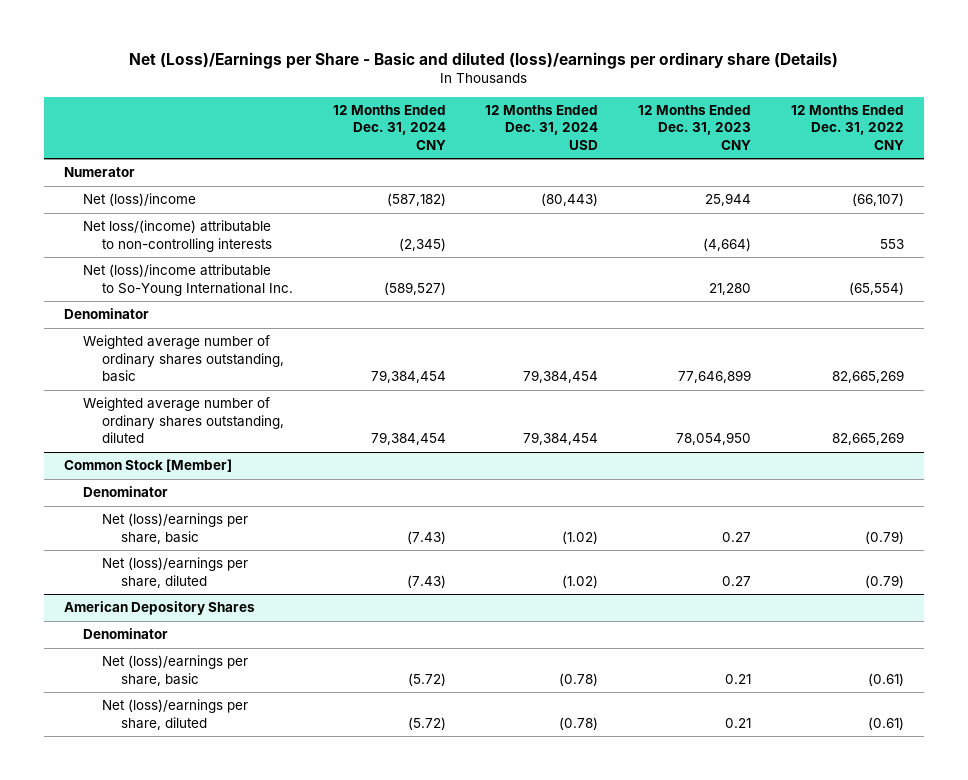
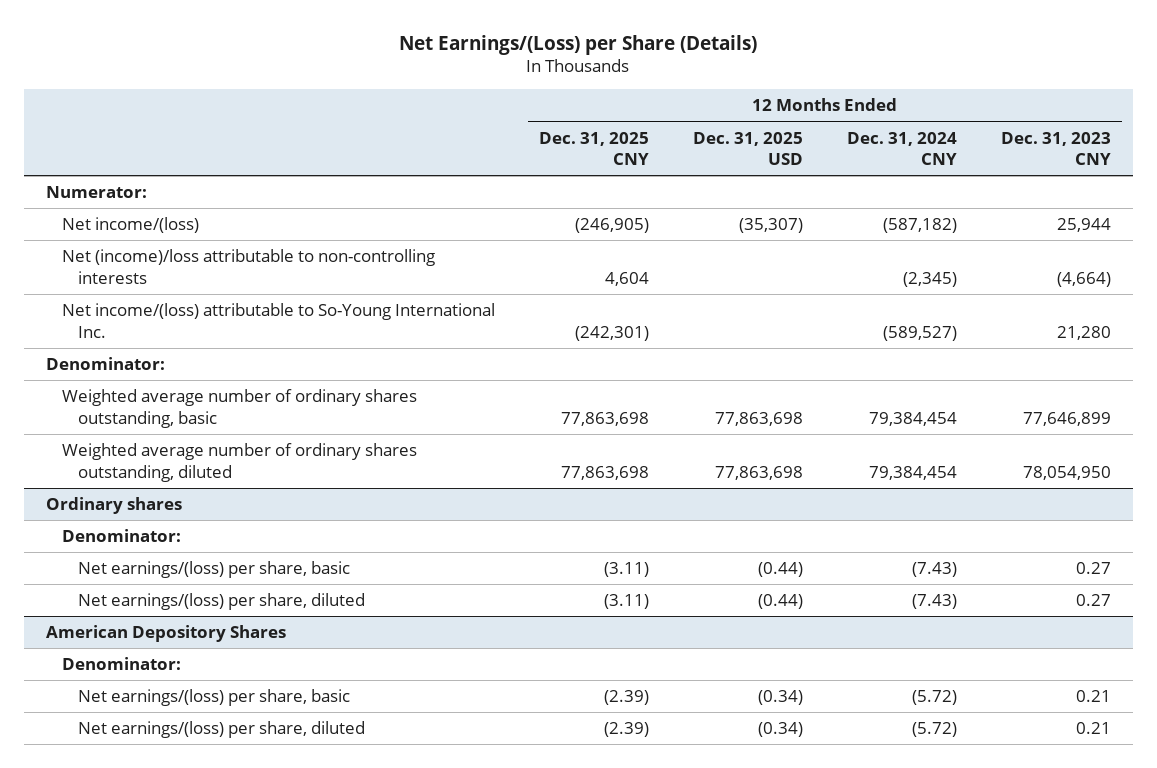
- Net (Loss)/Earnings per Share - Basic and diluted (loss)/earnings per ordinary share (Details)
+ Net Earnings/(Loss) per Share (Details)
- | 12 Months Ended Dec. 31, 2024 CNY | 12 Months Ended Dec. 31, 2024 USD | 12 Months Ended Dec. 31, 2023 CNY | 12 Months Ended Dec. 31, 2022 CNY
+ | 12 Months Ended Dec. 31, 2025 CNY | 12 Months Ended Dec. 31, 2025 USD | 12 Months Ended Dec. 31, 2024 CNY | 12 Months Ended Dec. 31, 2023 CNY
- Numerator
- Net (loss)/income | (587,182) | (80,443) | 25,944 | (66,107)
- Net loss/(income) attributable to non-controlling interests | (2,345) | | (4,664) | 553
- Net (loss)/income attributable to So-Young International Inc. | (589,527) | | 21,280 | (65,554)
- Denominator
+ Numerator:
+ Net income/(loss) | (246,905) | (35,307) | (587,182) | 25,944
+ Net (income)/loss attributable to non-controlling interests | 4,604 | | (2,345) | (4,664)
+ Net income/(loss) attributable to So-Young International Inc. | (242,301) | | (589,527) | 21,280
+ Denominator:
- Common Stock [Member]
- Denominator
- Net (loss)/earnings per share, basic | (7.43) | (1.02) | 0.27 | (0.79)
- Net (loss)/earnings per share, diluted | (7.43) | (1.02) | 0.27 | (0.79)
+ Ordinary shares
+ Denominator:
+ Net earnings/(loss) per share, basic | (3.11) | (0.44) | (7.43) | 0.27
+ Net earnings/(loss) per share, diluted | (3.11) | (0.44) | (7.43) | 0.27
@ American Depository Shares
- Denominator
- Net (loss)/earnings per share, basic | (5.72) | (0.78) | 0.21 | (0.61)
- Net (loss)/earnings per share, diluted | (5.72) | (0.78) | 0.21 | (0.61)
+ Denominator:
+ Net earnings/(loss) per share, basic | (2.39) | (0.34) | (5.72) | 0.21
+ Net earnings/(loss) per share, diluted | (2.39) | (0.34) | (5.72) | 0.21

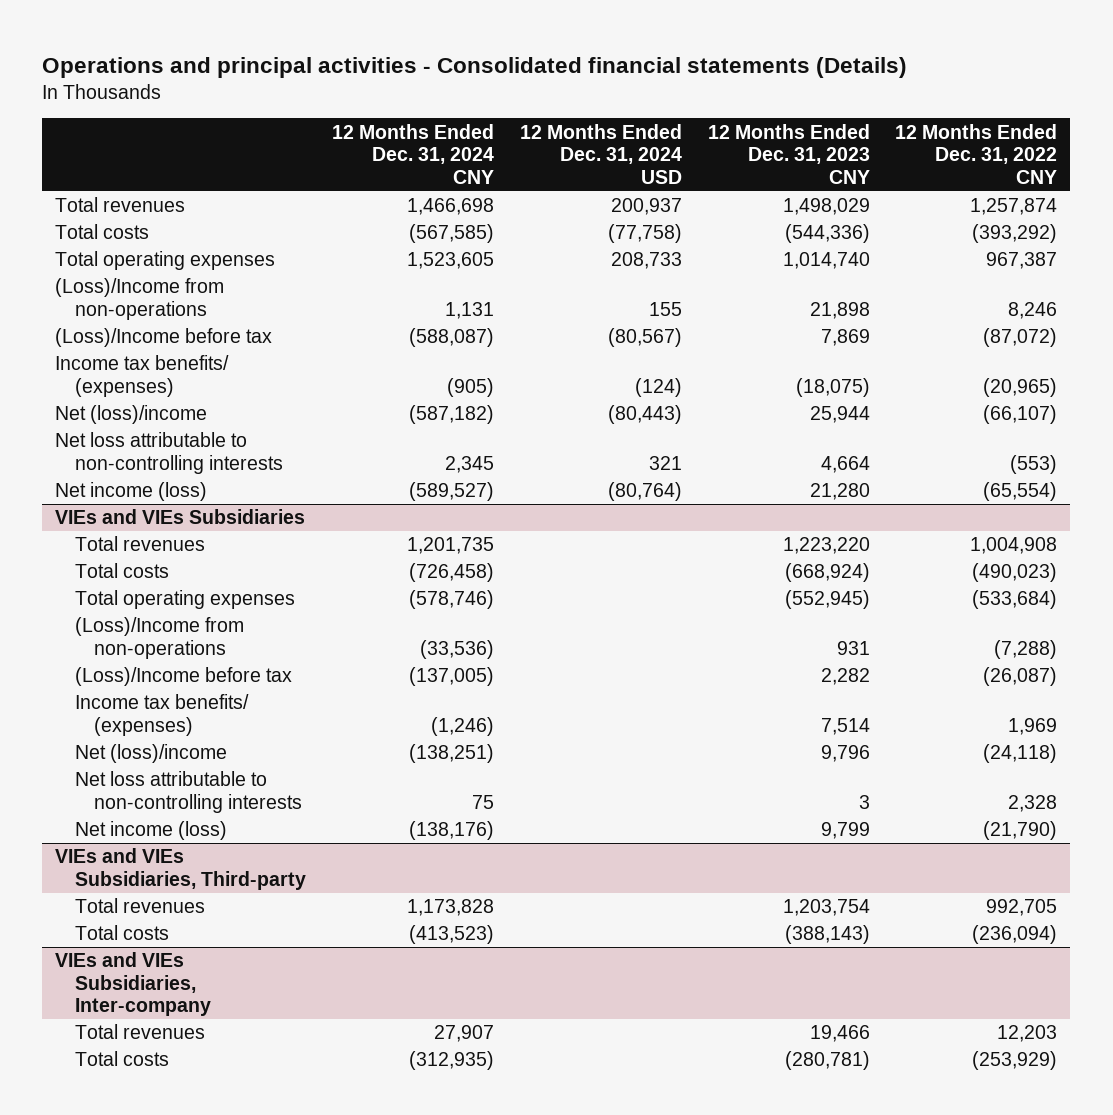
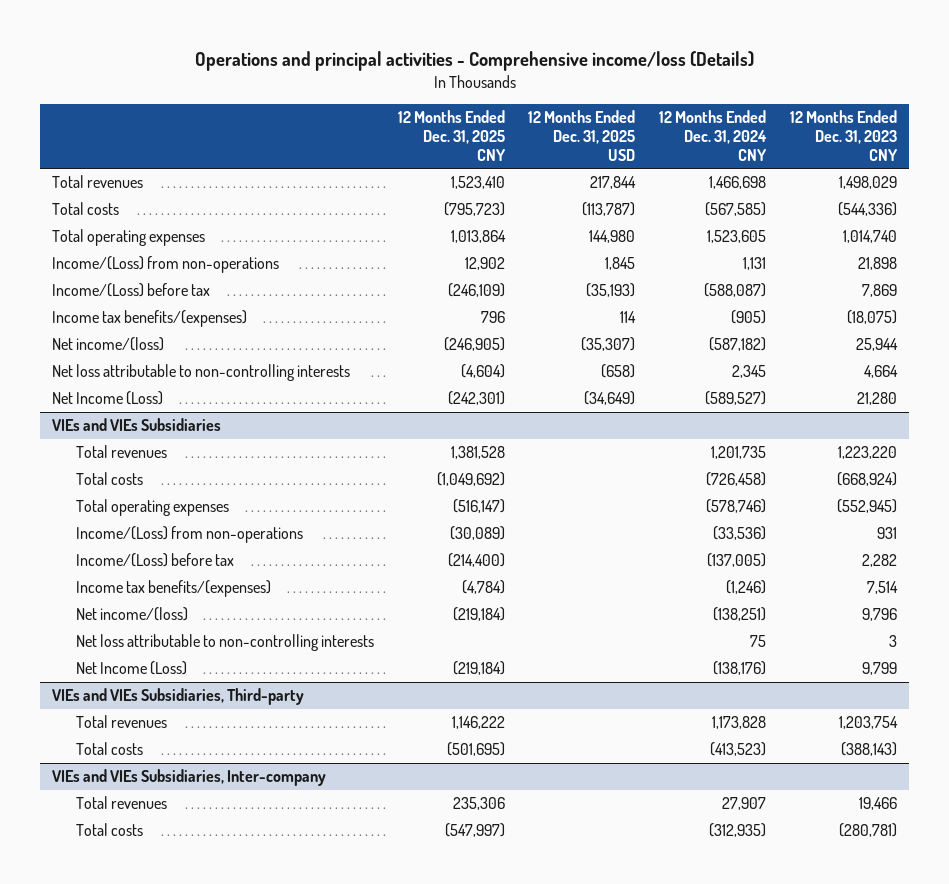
- Operations and principal activities - Consolidated financial statements (Details)
+ Operations and principal activities - Comprehensive income/loss (Details)
- | 12 Months Ended Dec. 31, 2024 CNY | 12 Months Ended Dec. 31, 2024 USD | 12 Months Ended Dec. 31, 2023 CNY | 12 Months Ended Dec. 31, 2022 CNY
+ | 12 Months Ended Dec. 31, 2025 CNY | 12 Months Ended Dec. 31, 2025 USD | 12 Months Ended Dec. 31, 2024 CNY | 12 Months Ended Dec. 31, 2023 CNY
- (Loss)/Income from non-operations | 1,131 | 155 | 21,898 | 8,246
- (Loss)/Income before tax | (588,087) | (80,567) | 7,869 | (87,072)
- Income tax benefits/ (expenses) | (905) | (124) | (18,075) | (20,965)
- Net (loss)/income | (587,182) | (80,443) | 25,944 | (66,107)
+ Income/(Loss) from non-operations | 12,902 | 1,845 | 1,131 | 21,898
+ Income/(Loss) before tax | (246,109) | (35,193) | (588,087) | 7,869
+ Income tax benefits/(expenses) | 796 | 114 | (905) | (18,075)
+ Net income/(loss) | (246,905) | (35,307) | (587,182) | 25,944
- Net income (loss) | (589,527) | (80,764) | 21,280 | (65,554)
+ Net Income (Loss) | (242,301) | (34,649) | (589,527) | 21,280
@ VIEs and VIEs Subsidiaries
- (Loss)/Income from non-operations | (33,536) | | 931 | (7,288)
- (Loss)/Income before tax | (137,005) | | 2,282 | (26,087)
- Income tax benefits/ (expenses) | (1,246) | | 7,514 | 1,969
- Net (loss)/income | (138,251) | | 9,796 | (24,118)
+ Income/(Loss) from non-operations | (30,089) | | (33,536) | 931
+ Income/(Loss) before tax | (214,400) | | (137,005) | 2,282
+ Income tax benefits/(expenses) | (4,784) | | (1,246) | 7,514
+ Net income/(loss) | (219,184) | | (138,251) | 9,796
- Net income (loss) | (138,176) | | 9,799 | (21,790)
+ Net Income (Loss) | (219,184) | | (138,176) | 9,799

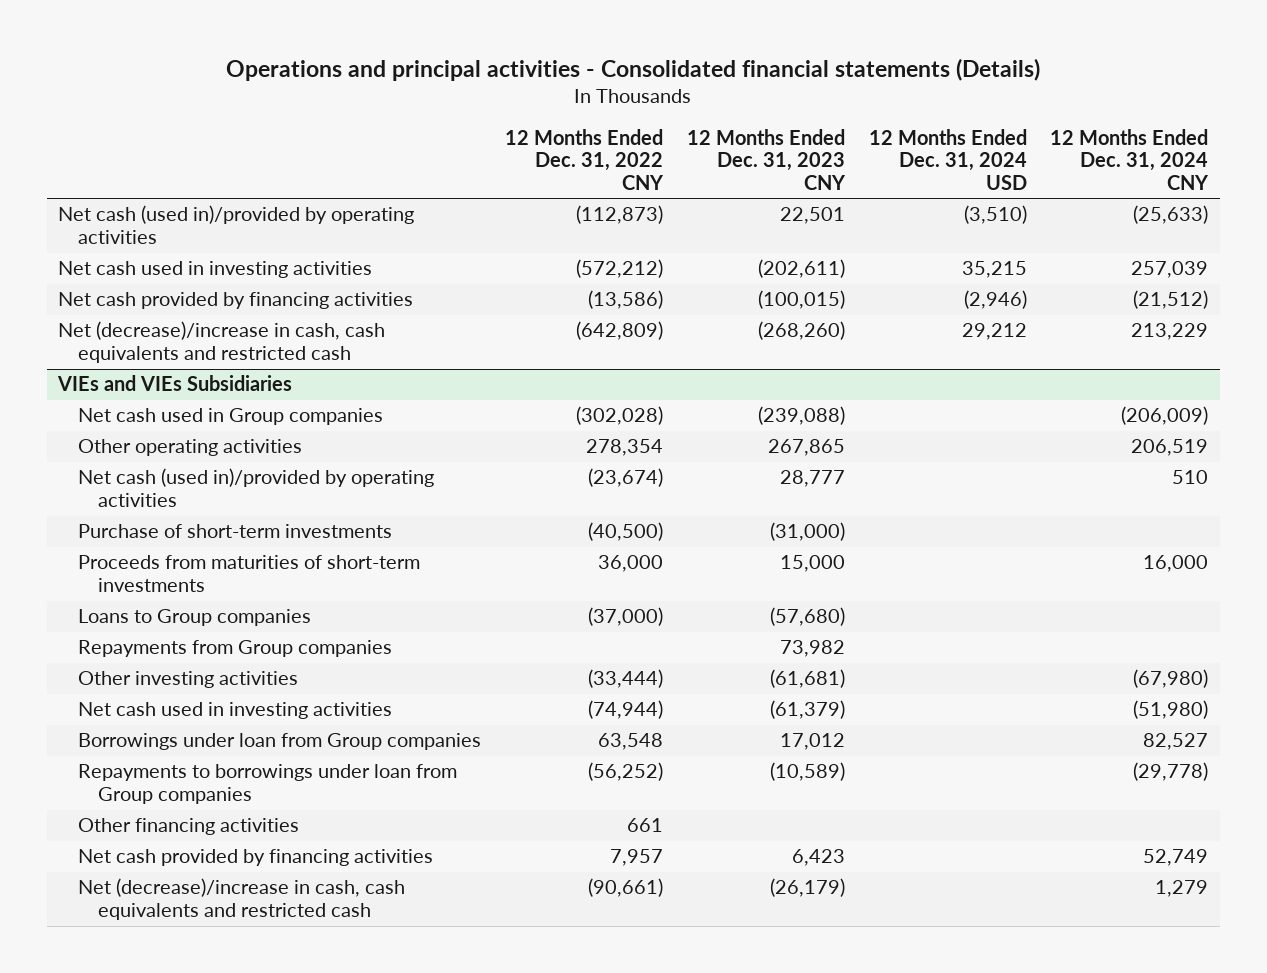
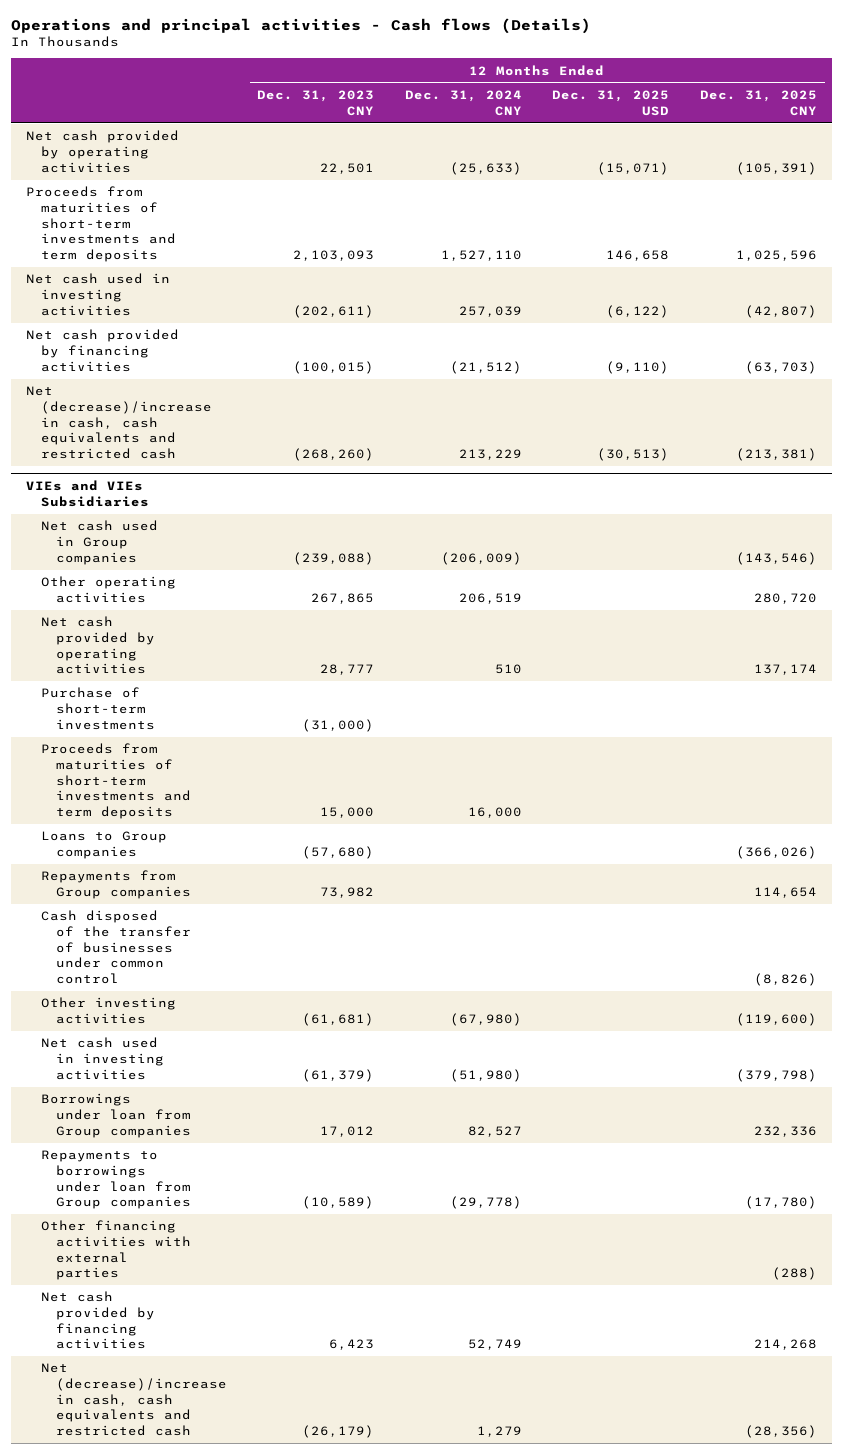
- Operations and principal activities - Consolidated financial statements (Details)
+ Operations and principal activities - Cash flows (Details)
- | 12 Months Ended Dec. 31, 2022 CNY | 12 Months Ended Dec. 31, 2023 CNY | 12 Months Ended Dec. 31, 2024 USD | 12 Months Ended Dec. 31, 2024 CNY
+ | 12 Months Ended Dec. 31, 2023 CNY | 12 Months Ended Dec. 31, 2024 CNY | 12 Months Ended Dec. 31, 2025 USD | 12 Months Ended Dec. 31, 2025 CNY
- Net cash (used in)/provided by operating activities | (112,873) | 22,501 | (3,510) | (25,633)
+ Net cash provided by operating activities | 22,501 | (25,633) | (15,071) | (105,391)
+ Proceeds from maturities of short-term investments and term deposits | 2,103,093 | 1,527,110 | 146,658 | 1,025,596
@ VIEs and VIEs Subsidiaries
- Net cash (used in)/provided by operating activities | (23,674) | 28,777 | | 510
+ Net cash provided by operating activities | 28,777 | 510 | | 137,174
- Proceeds from maturities of short-term investments | 36,000 | 15,000 | | 16,000
+ Proceeds from maturities of short-term investments and term deposits | 15,000 | 16,000 | |
+ Cash disposed of the transfer of businesses under common control | | | | (8,826)
- Other financing activities | 661 | | |
+ Other financing activities with external parties | | | | (288)

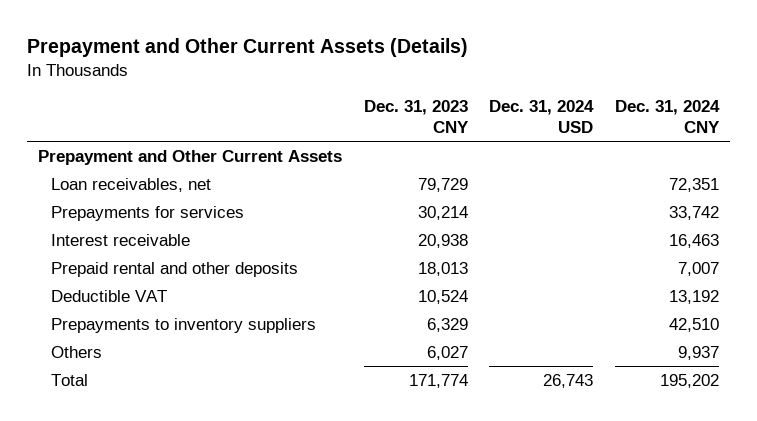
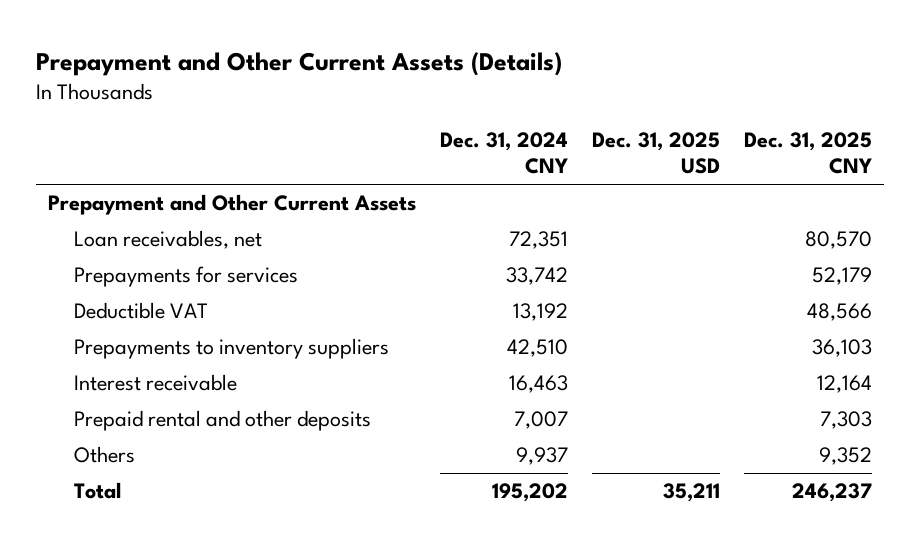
- | Dec. 31, 2023 CNY | Dec. 31, 2024 USD | Dec. 31, 2024 CNY
+ | Dec. 31, 2024 CNY | Dec. 31, 2025 USD | Dec. 31, 2025 CNY
moved down: Interest receivable | 16,463 | | 12,164
moved down: Prepaid rental and other deposits | 7,007 | | 7,303

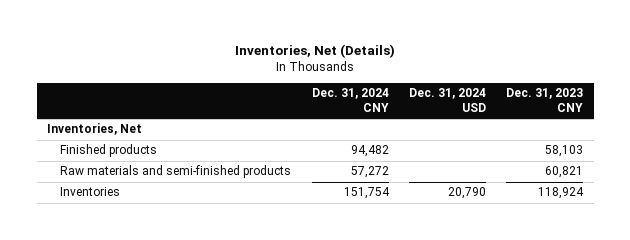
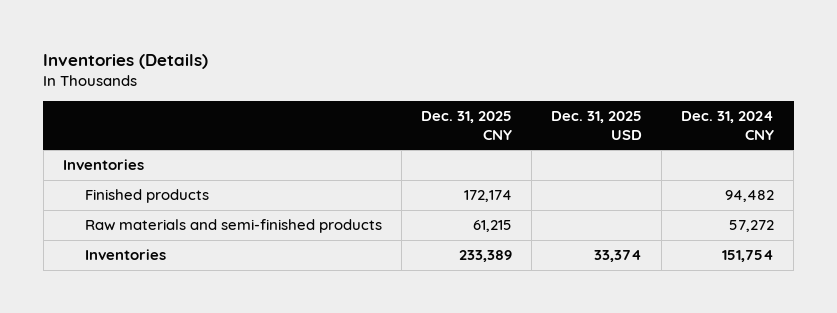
- Inventories, Net (Details)
+ Inventories (Details)
- | Dec. 31, 2024 CNY | Dec. 31, 2024 USD | Dec. 31, 2023 CNY
+ | Dec. 31, 2025 CNY | Dec. 31, 2025 USD | Dec. 31, 2024 CNY
- Inventories, Net
+ Inventories

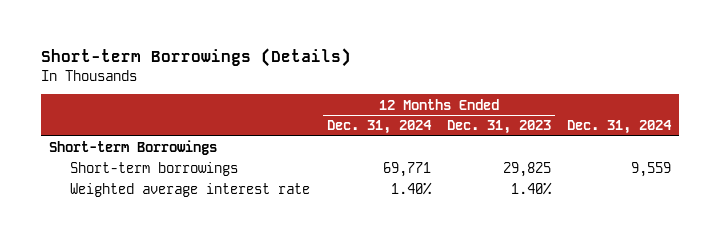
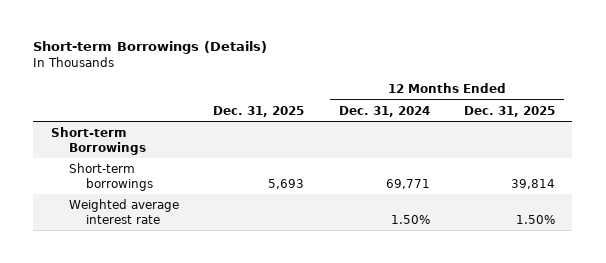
- | 12 Months Ended Dec. 31, 2024 | 12 Months Ended Dec. 31, 2023 | Dec. 31, 2024
+ | Dec. 31, 2025 | 12 Months Ended Dec. 31, 2024 | 12 Months Ended Dec. 31, 2025
- Weighted average interest rate | 1.40% | 1.40% |
+ Weighted average interest rate | | 1.50% | 1.50%

